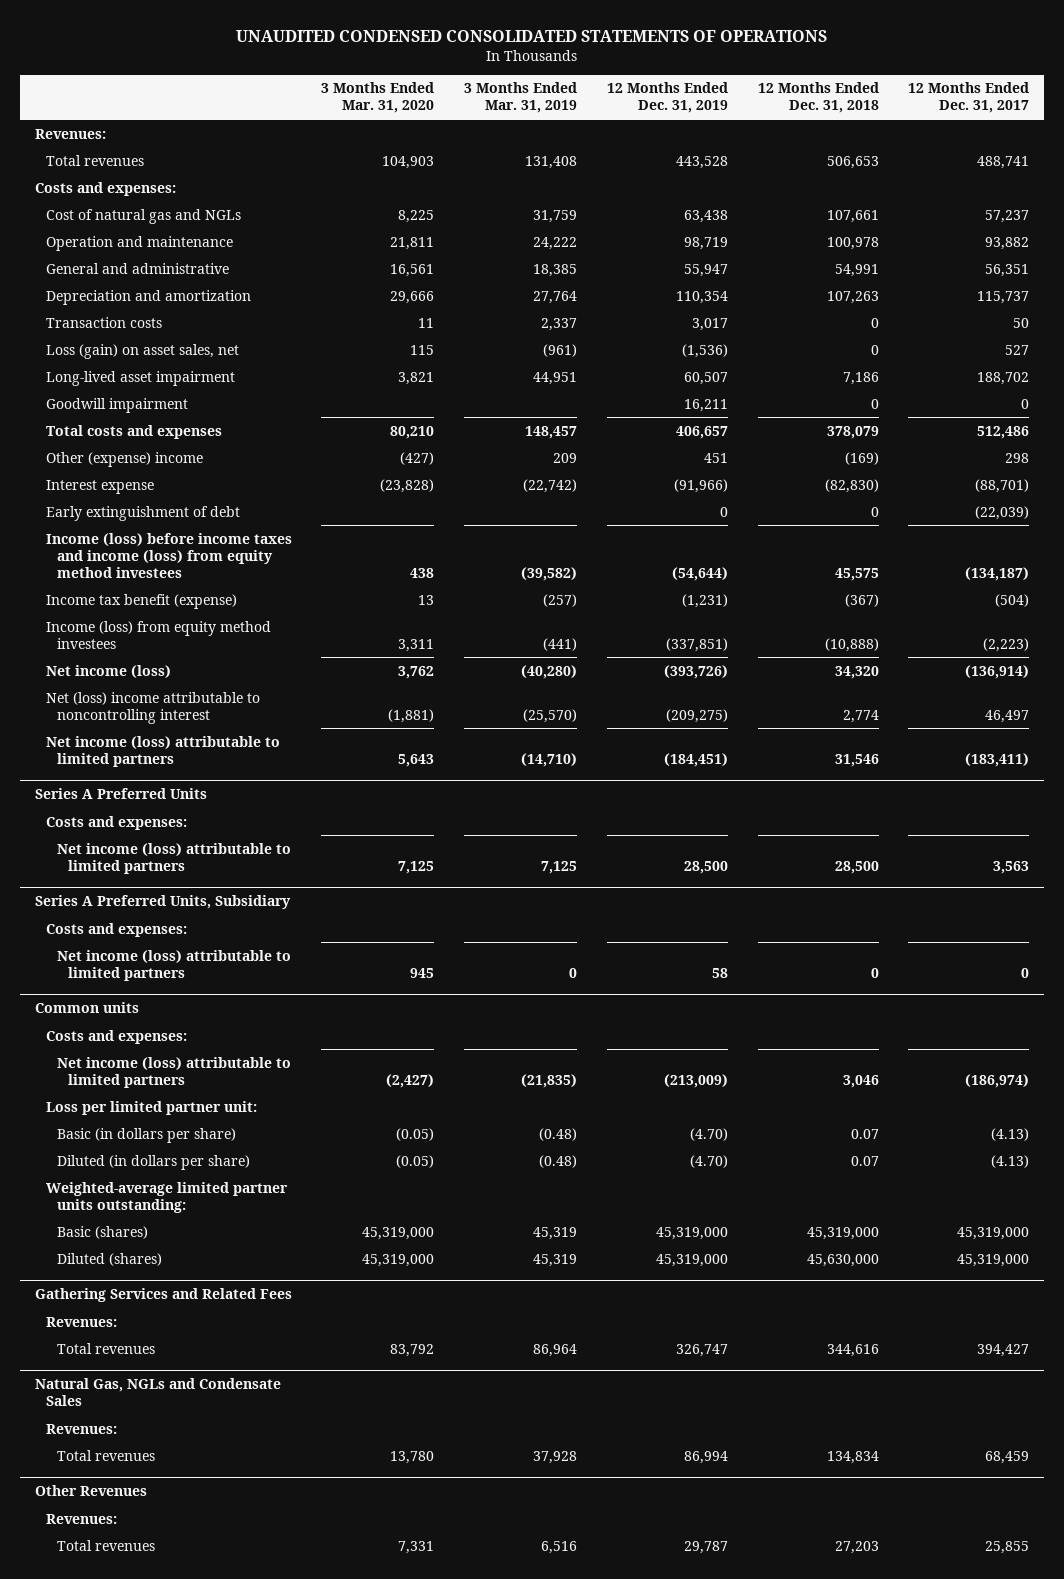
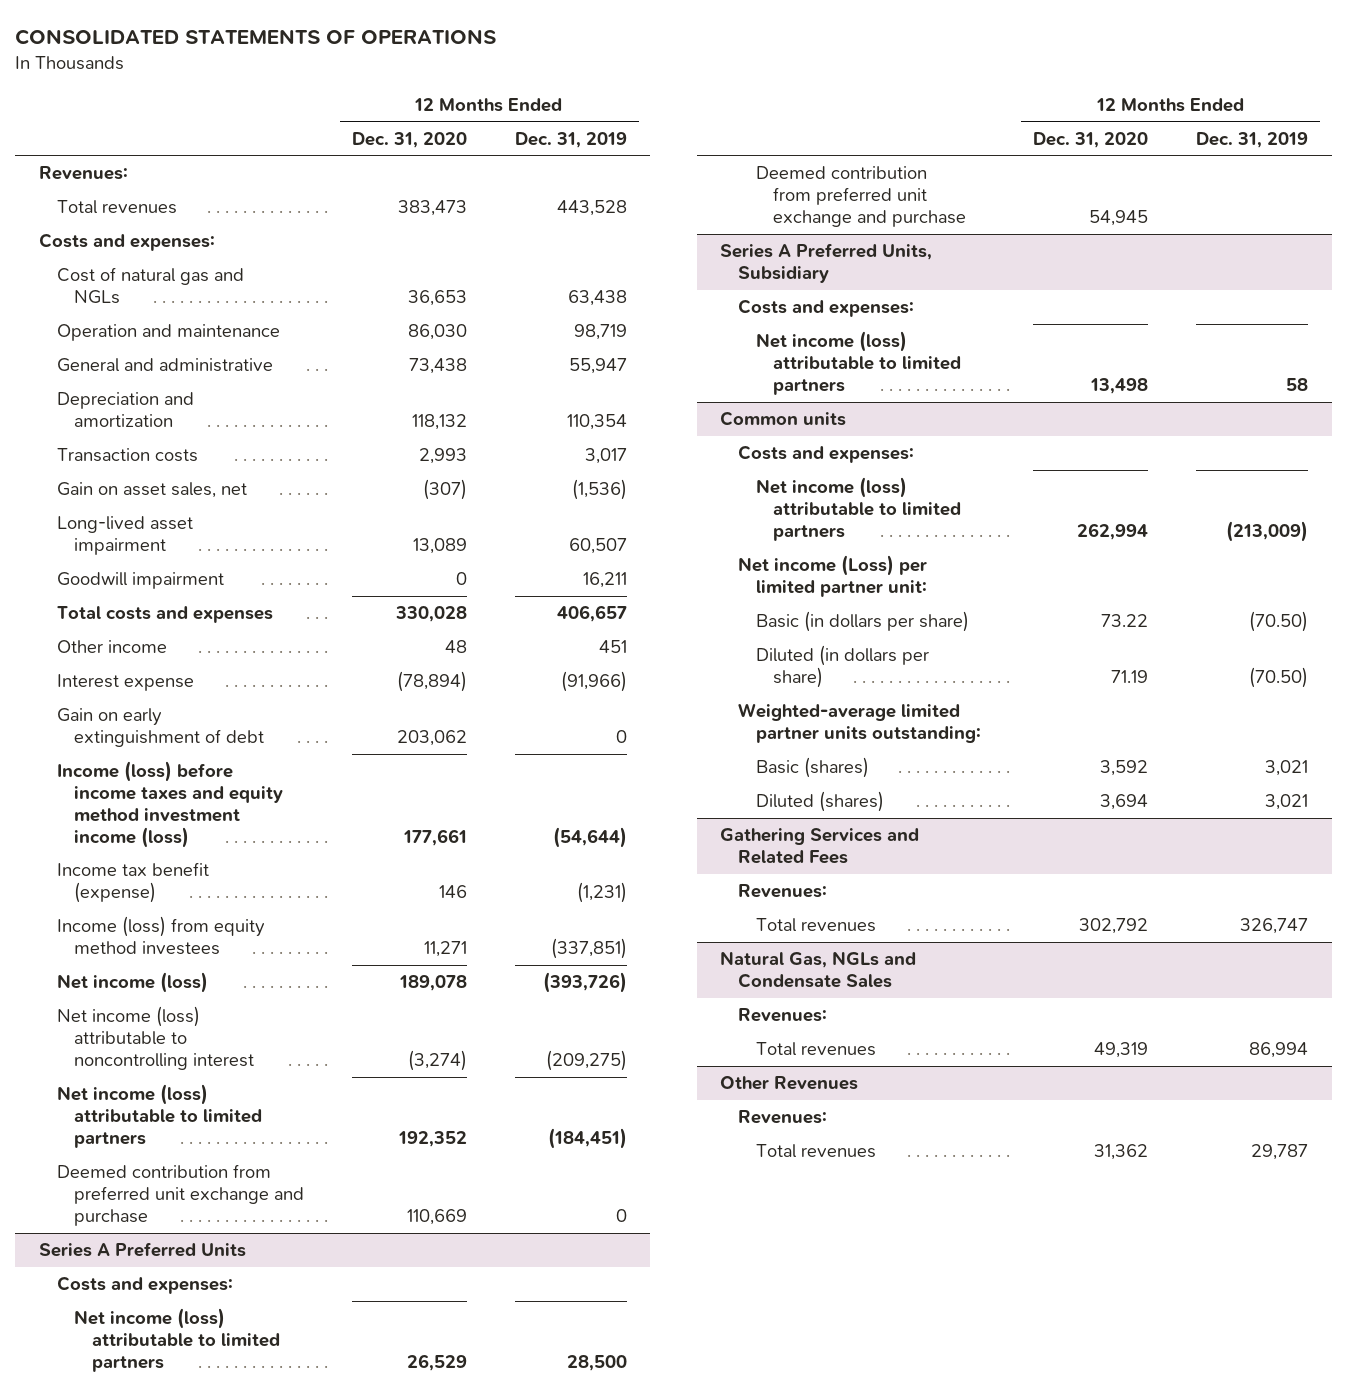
- UNAUDITED CONDENSED CONSOLIDATED STATEMENTS OF OPERATIONS
+ CONSOLIDATED STATEMENTS OF OPERATIONS
- | 3 Months Ended Mar. 31, 2020 | 3 Months Ended Mar. 31, 2019 | 12 Months Ended Dec. 31, 2019 | 12 Months Ended Dec. 31, 2018 | 12 Months Ended Dec. 31, 2017
+ | 12 Months Ended Dec. 31, 2020 | 12 Months Ended Dec. 31, 2019
- Loss (gain) on asset sales, net | 115 | (961) | (1,536) | 0 | 527
+ Gain on asset sales, net | (307) | (1,536)
- Other (expense) income | (427) | 209 | 451 | (169) | 298
+ Other income | 48 | 451
- Early extinguishment of debt | | | 0 | 0 | (22,039)
- Income (loss) before income taxes and income (loss) from equity method investees | 438 | (39,582) | (54,644) | 45,575 | (134,187)
+ Gain on early extinguishment of debt | 203,062 | 0
+ Income (loss) before income taxes and equity method investment income (loss) | 177,661 | (54,644)
- Net (loss) income attributable to noncontrolling interest | (1,881) | (25,570) | (209,275) | 2,774 | 46,497
+ Net income (loss) attributable to noncontrolling interest | (3,274) | (209,275)
+ Deemed contribution from preferred unit exchange and purchase | 110,669 | 0
@ Series A Preferred Units
+ Deemed contribution from preferred unit exchange and purchase | 54,945 |
@ Common units
- Loss per limited partner unit:
- Basic (in dollars per share) | (0.05) | (0.48) | (4.70) | 0.07 | (4.13)
- Diluted (in dollars per share) | (0.05) | (0.48) | (4.70) | 0.07 | (4.13)
+ Net income (Loss) per limited partner unit:
+ Basic (in dollars per share) | 73.22 | (70.50)
+ Diluted (in dollars per share) | 71.19 | (70.50)
- Basic (shares) | 45,319,000 | 45,319 | 45,319,000 | 45,319,000 | 45,319,000
- Diluted (shares) | 45,319,000 | 45,319 | 45,319,000 | 45,630,000 | 45,319,000
+ Basic (shares) | 3,592 | 3,021
+ Diluted (shares) | 3,694 | 3,021

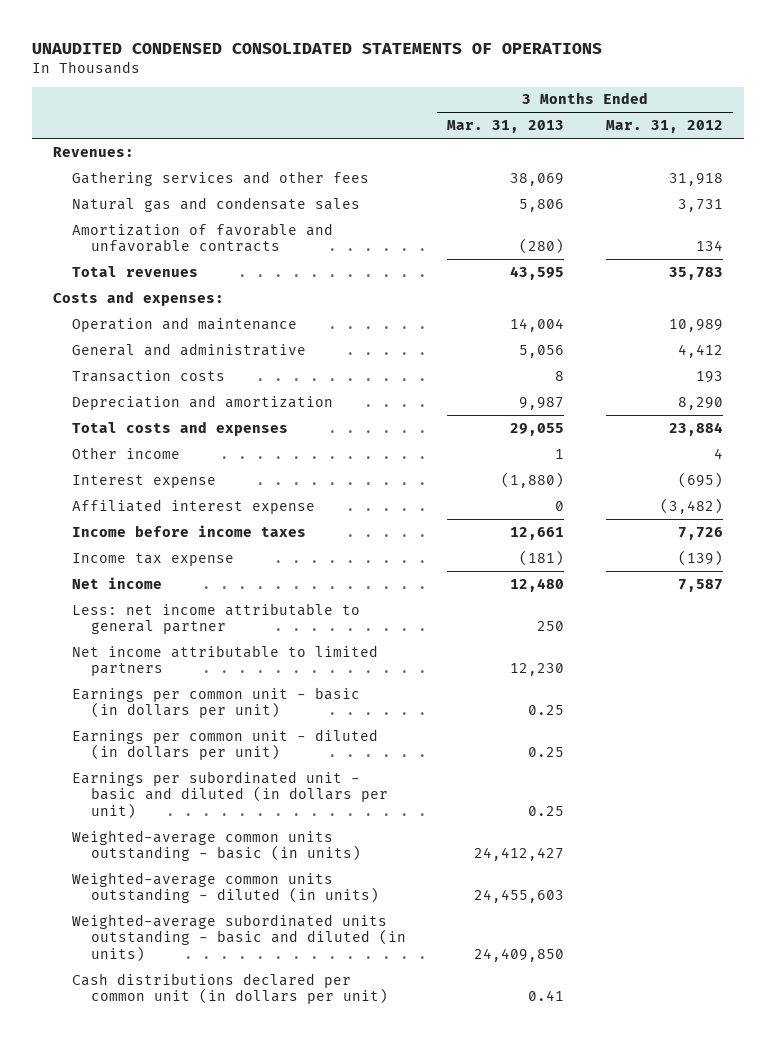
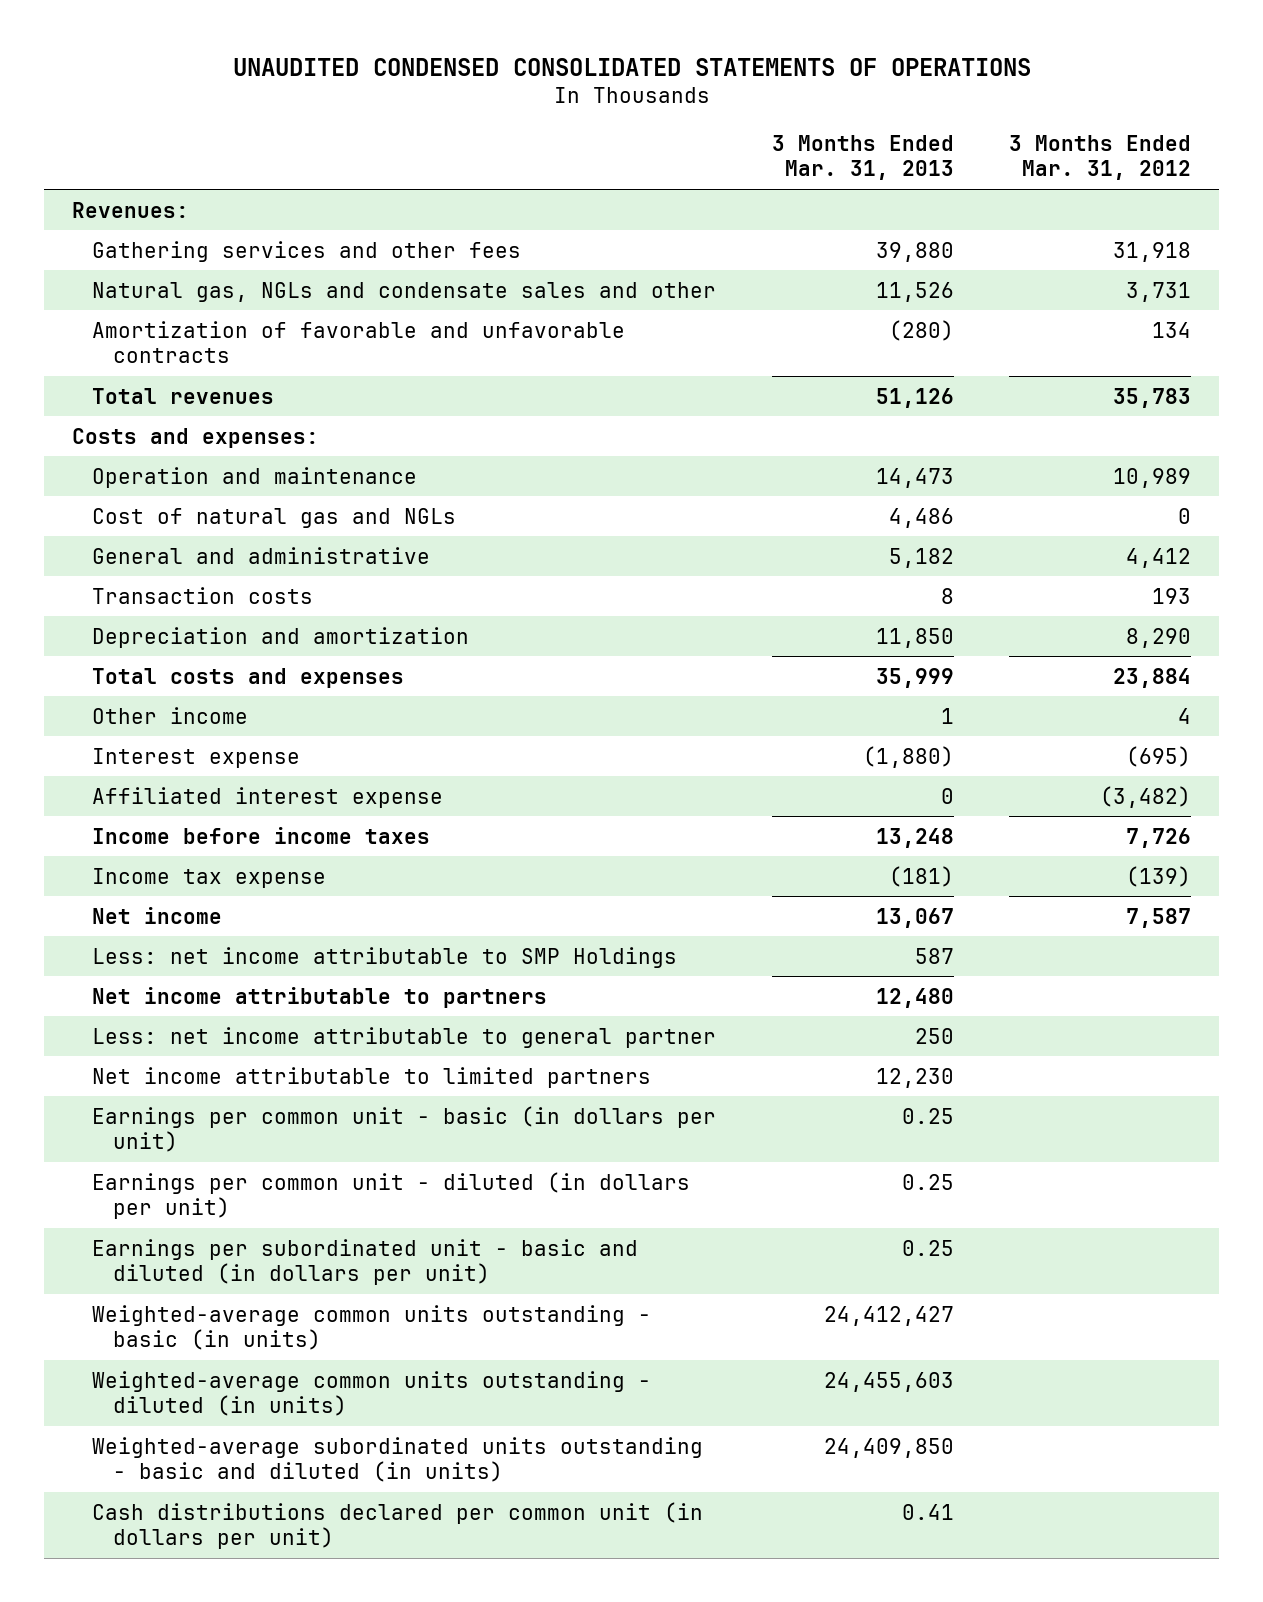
- Gathering services and other fees | 38,069 | 31,918
- Natural gas and condensate sales | 5,806 | 3,731
+ Gathering services and other fees | 39,880 | 31,918
+ Natural gas, NGLs and condensate sales and other | 11,526 | 3,731
- Total revenues | 43,595 | 35,783
+ Total revenues | 51,126 | 35,783
- Operation and maintenance | 14,004 | 10,989
- General and administrative | 5,056 | 4,412
+ Operation and maintenance | 14,473 | 10,989
+ Cost of natural gas and NGLs | 4,486 | 0
+ General and administrative | 5,182 | 4,412
- Depreciation and amortization | 9,987 | 8,290
- Total costs and expenses | 29,055 | 23,884
+ Depreciation and amortization | 11,850 | 8,290
+ Total costs and expenses | 35,999 | 23,884
- Income before income taxes | 12,661 | 7,726
+ Income before income taxes | 13,248 | 7,726
- Net income | 12,480 | 7,587
+ Net income | 13,067 | 7,587
+ Less: net income attributable to SMP Holdings | 587 |
+ Net income attributable to partners | 12,480 |

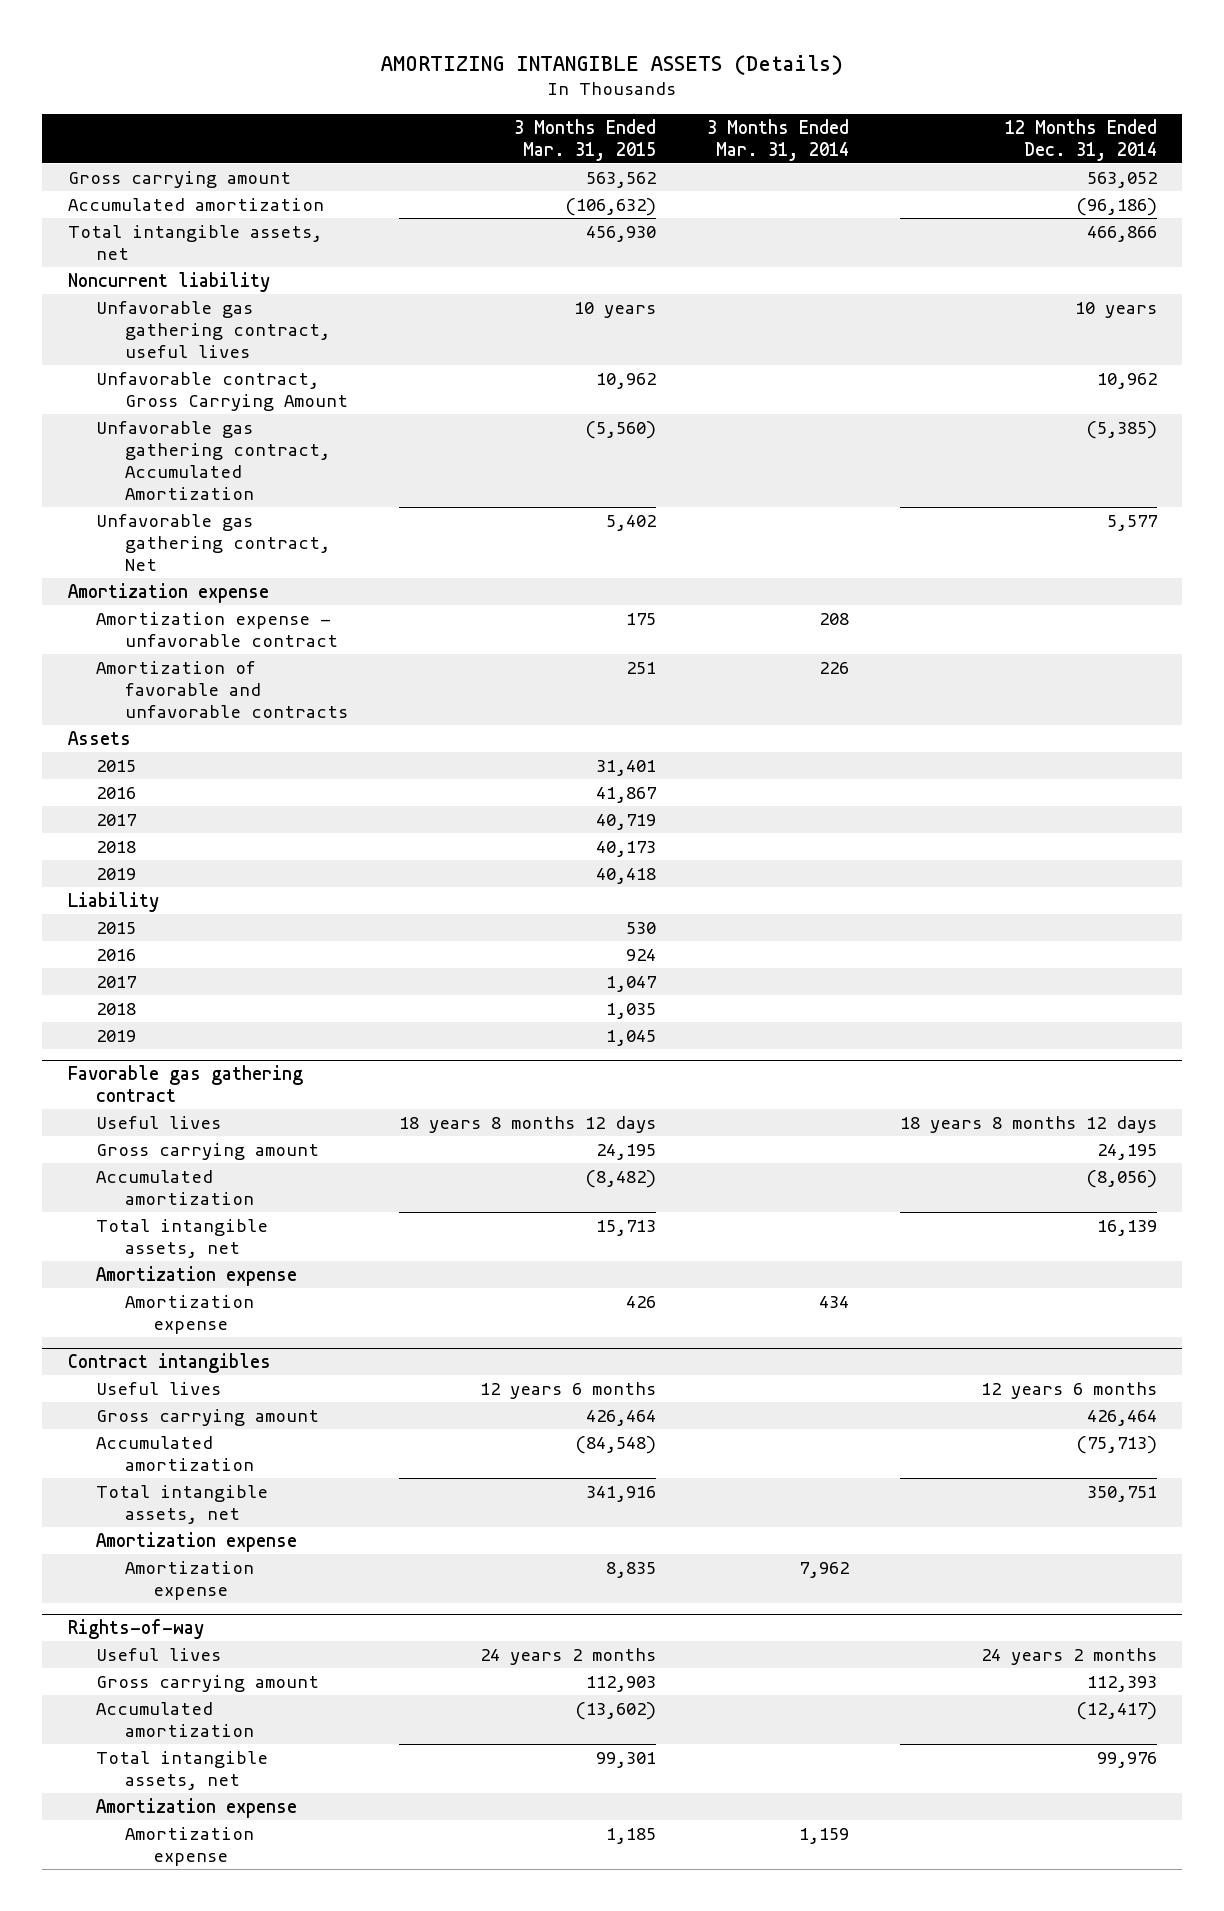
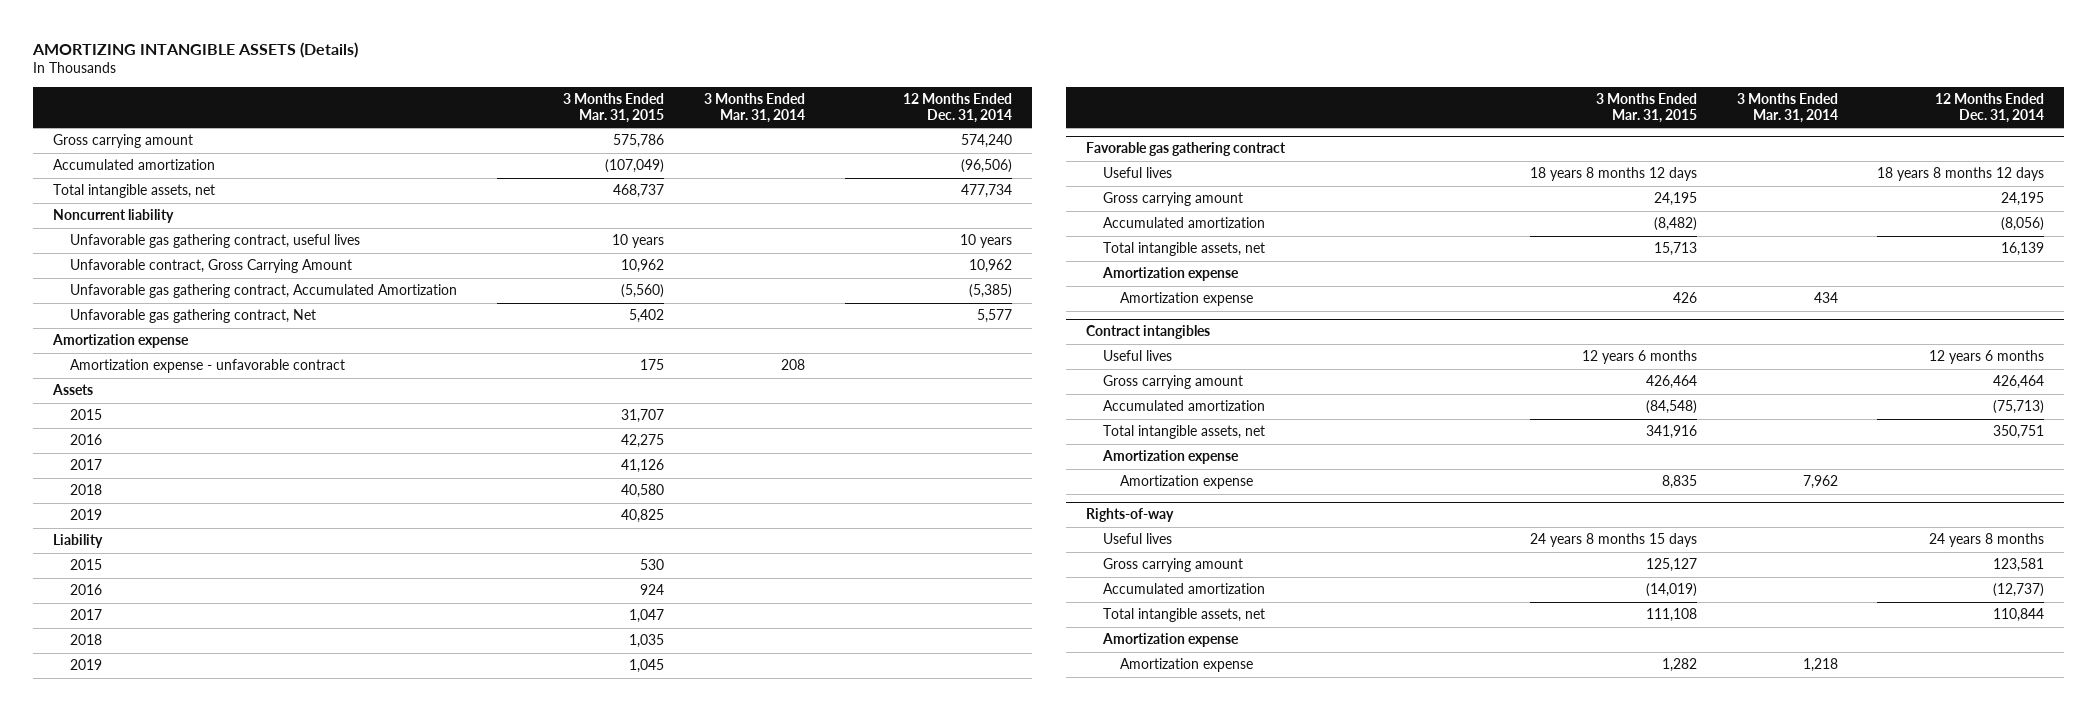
- Gross carrying amount | 563,562 | | 563,052
- Accumulated amortization | (106,632) | | (96,186)
- Total intangible assets, net | 456,930 | | 466,866
+ Gross carrying amount | 575,786 | | 574,240
+ Accumulated amortization | (107,049) | | (96,506)
+ Total intangible assets, net | 468,737 | | 477,734
- Amortization of favorable and unfavorable contracts | 251 | 226 |
- 2015 | 31,401 | |
- 2016 | 41,867 | |
- 2017 | 40,719 | |
- 2018 | 40,173 | |
- 2019 | 40,418 | |
+ 2015 | 31,707 | |
+ 2016 | 42,275 | |
+ 2017 | 41,126 | |
+ 2018 | 40,580 | |
+ 2019 | 40,825 | |
@ Rights-of-way
- Useful lives | 24 years 2 months | | 24 years 2 months
- Gross carrying amount | 112,903 | | 112,393
- Accumulated amortization | (13,602) | | (12,417)
- Total intangible assets, net | 99,301 | | 99,976
+ Useful lives | 24 years 8 months 15 days | | 24 years 8 months
+ Gross carrying amount | 125,127 | | 123,581
+ Accumulated amortization | (14,019) | | (12,737)
+ Total intangible assets, net | 111,108 | | 110,844
- Amortization expense | 1,185 | 1,159 |
+ Amortization expense | 1,282 | 1,218 |

